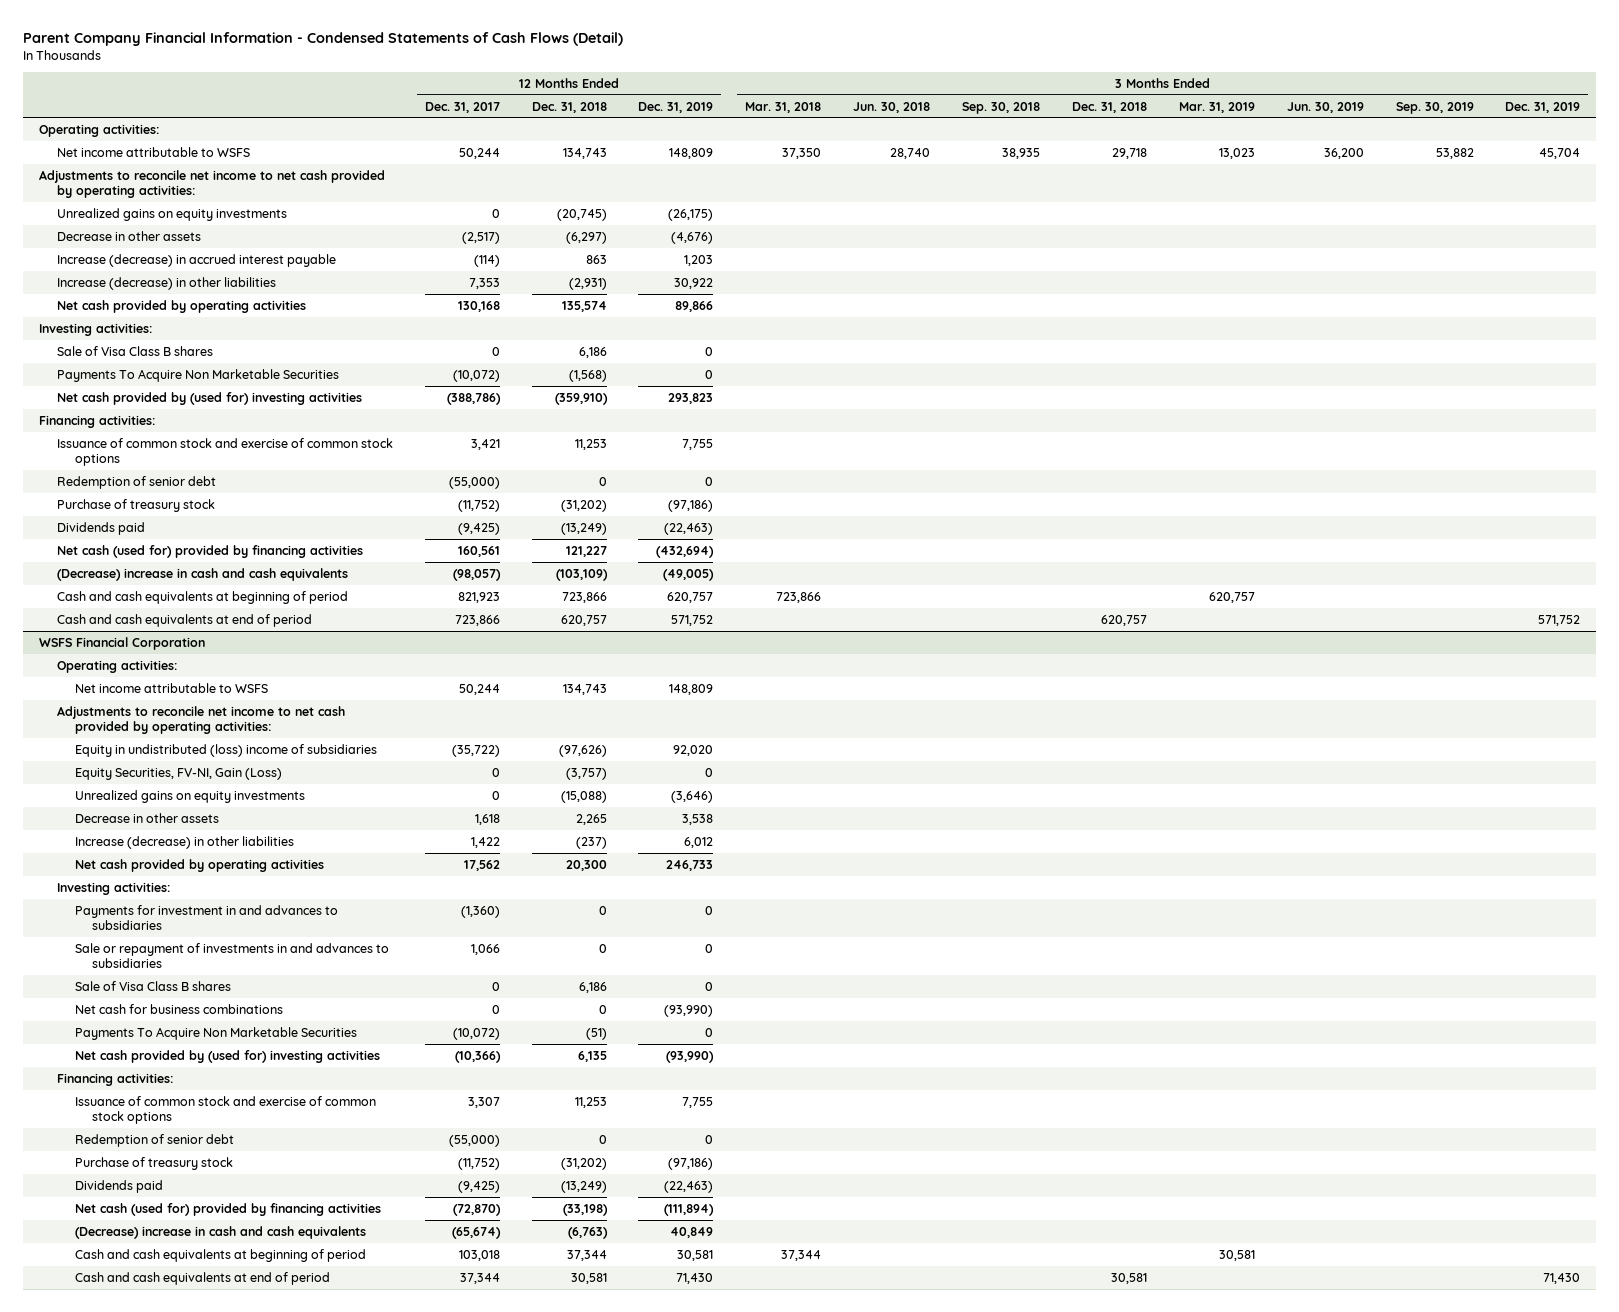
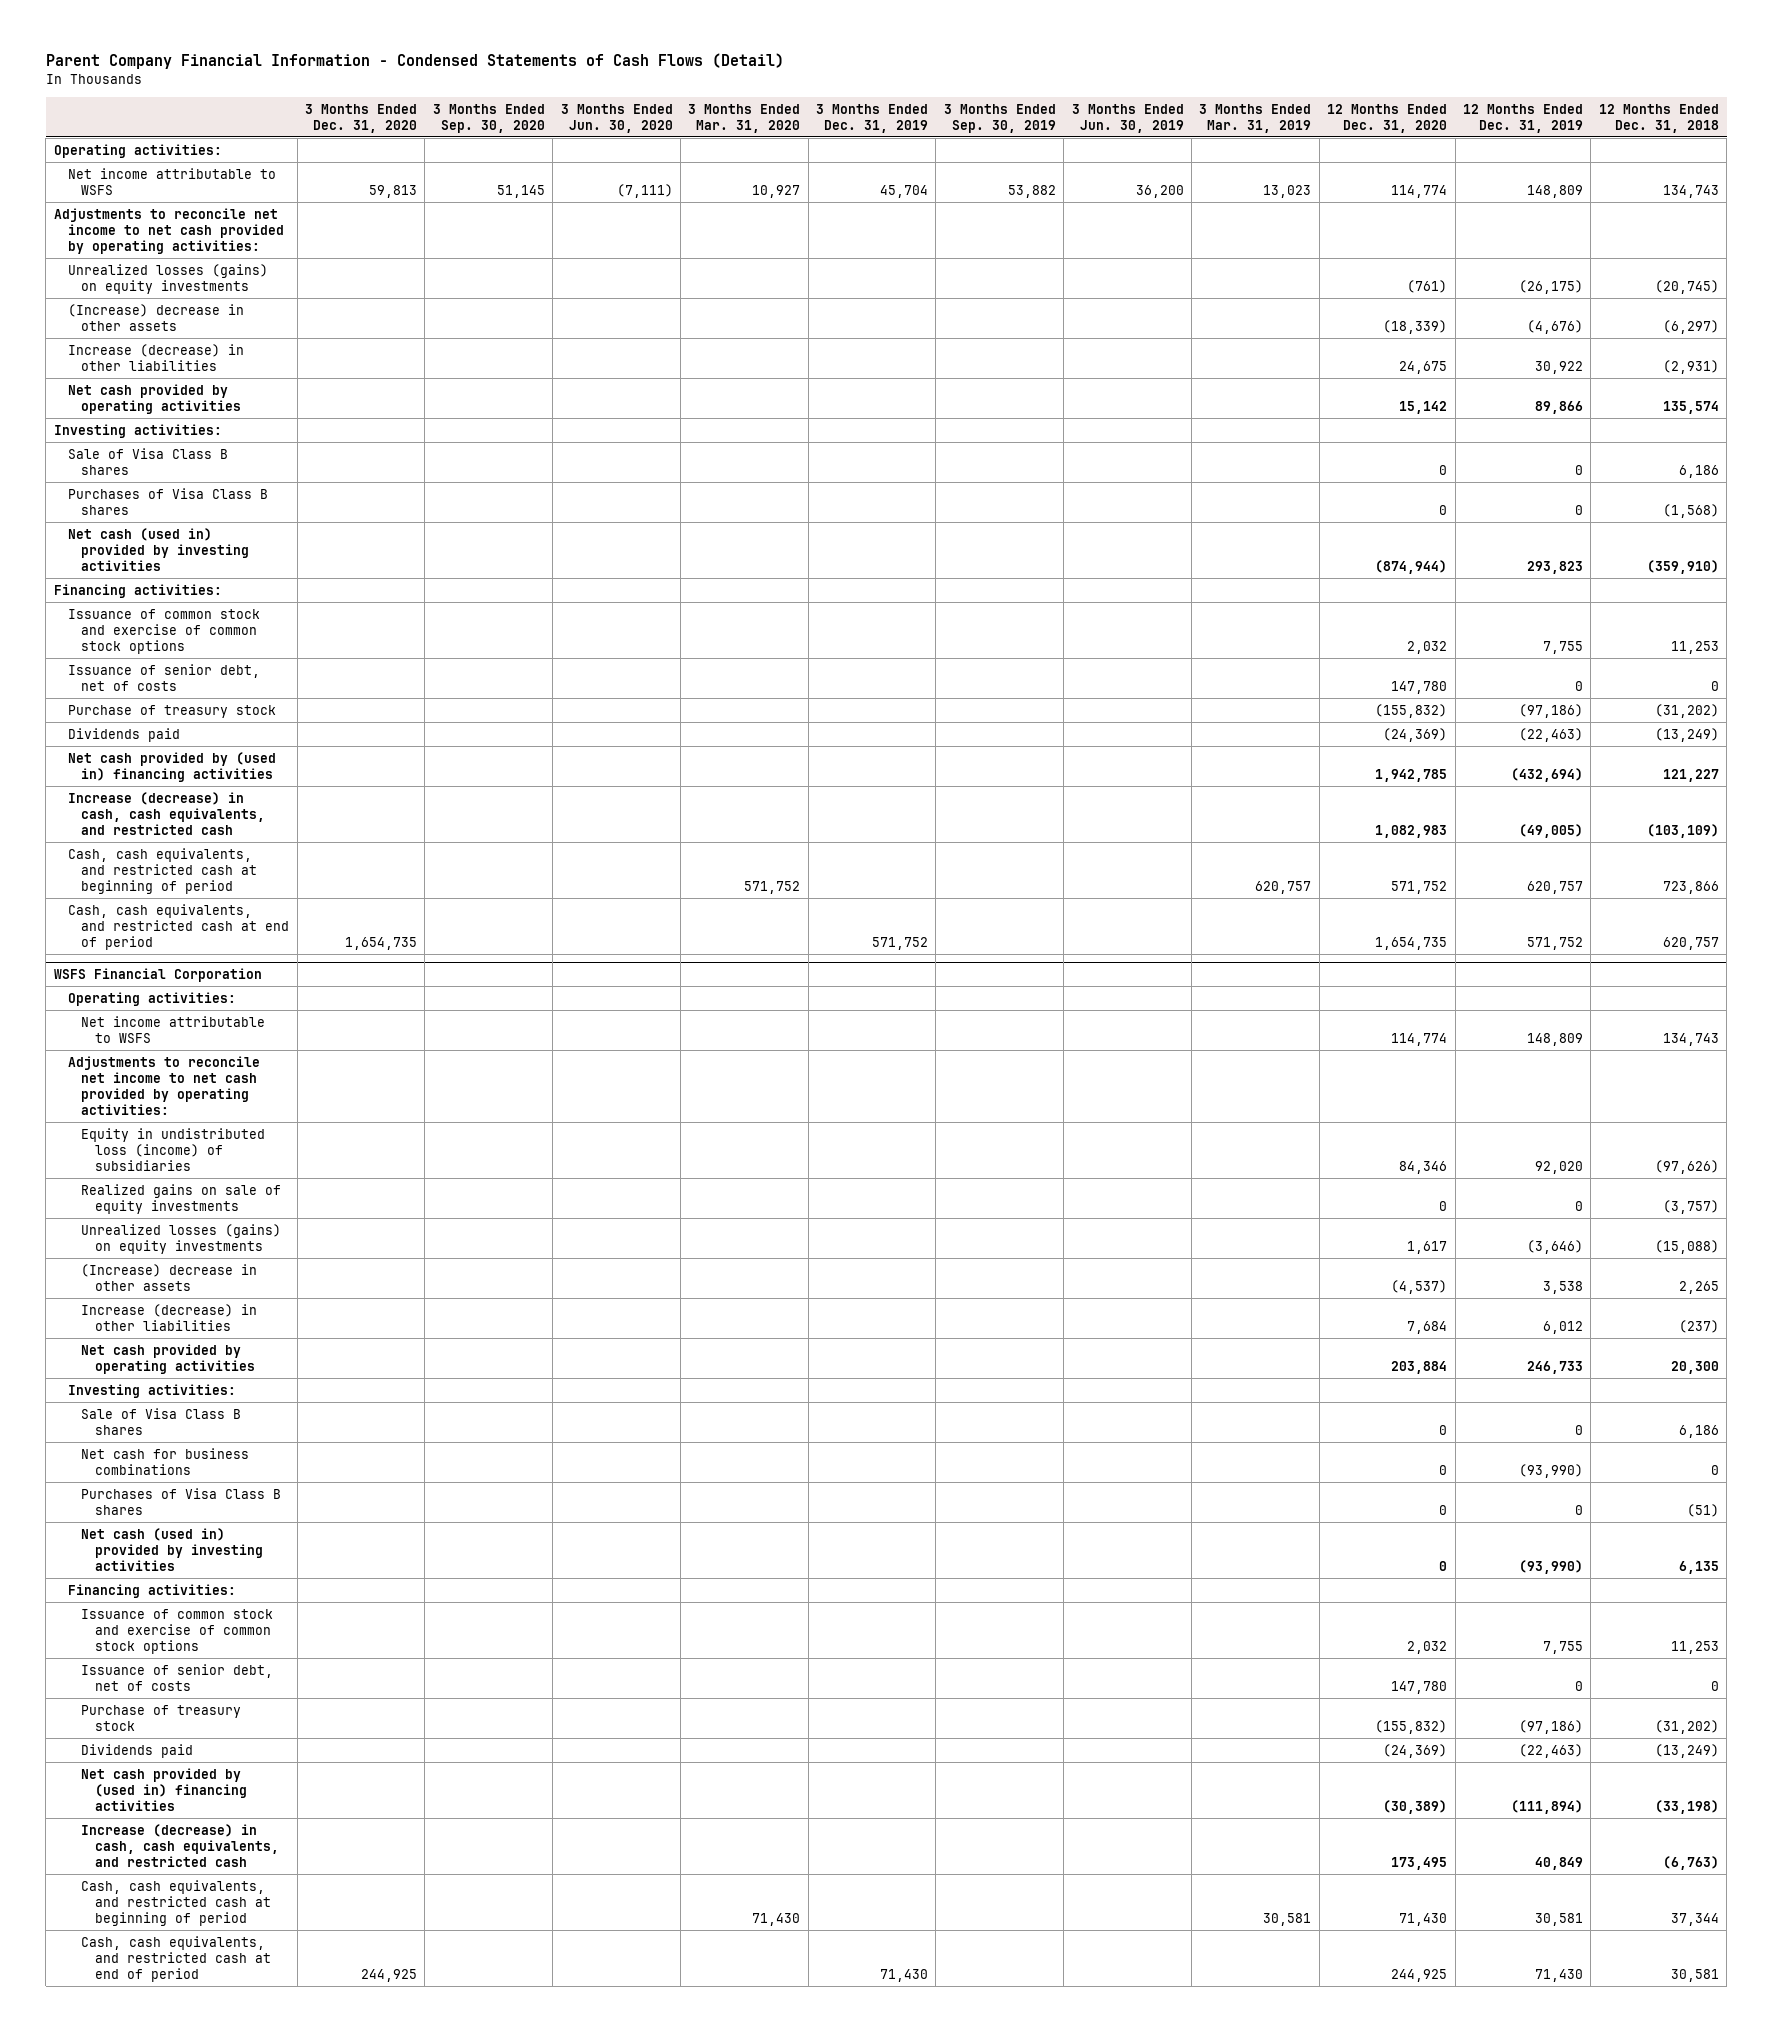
- | 12 Months Ended Dec. 31, 2017 | 12 Months Ended Dec. 31, 2018 | 12 Months Ended Dec. 31, 2019 | 3 Months Ended Mar. 31, 2018 | 3 Months Ended Jun. 30, 2018 | 3 Months Ended Sep. 30, 2018 | 3 Months Ended Dec. 31, 2018 | 3 Months Ended Mar. 31, 2019 | 3 Months Ended Jun. 30, 2019 | 3 Months Ended Sep. 30, 2019 | 3 Months Ended Dec. 31, 2019
+ | 3 Months Ended Dec. 31, 2020 | 3 Months Ended Sep. 30, 2020 | 3 Months Ended Jun. 30, 2020 | 3 Months Ended Mar. 31, 2020 | 3 Months Ended Dec. 31, 2019 | 3 Months Ended Sep. 30, 2019 | 3 Months Ended Jun. 30, 2019 | 3 Months Ended Mar. 31, 2019 | 12 Months Ended Dec. 31, 2020 | 12 Months Ended Dec. 31, 2019 | 12 Months Ended Dec. 31, 2018
- Unrealized gains on equity investments | 0 | (20,745) | (26,175) | | | | | | | |
- Decrease in other assets | (2,517) | (6,297) | (4,676) | | | | | | | |
- Increase (decrease) in accrued interest payable | (114) | 863 | 1,203 | | | | | | | |
+ Unrealized losses (gains) on equity investments | | | | | | | | | (761) | (26,175) | (20,745)
+ (Increase) decrease in other assets | | | | | | | | | (18,339) | (4,676) | (6,297)
- Payments To Acquire Non Marketable Securities | (10,072) | (1,568) | 0 | | | | | | | |
- Net cash provided by (used for) investing activities | (388,786) | (359,910) | 293,823 | | | | | | | |
+ Purchases of Visa Class B shares | | | | | | | | | 0 | 0 | (1,568)
+ Net cash (used in) provided by investing activities | | | | | | | | | (874,944) | 293,823 | (359,910)
- Redemption of senior debt | (55,000) | 0 | 0 | | | | | | | |
+ Issuance of senior debt, net of costs | | | | | | | | | 147,780 | 0 | 0
- Net cash (used for) provided by financing activities | 160,561 | 121,227 | (432,694) | | | | | | | |
- (Decrease) increase in cash and cash equivalents | (98,057) | (103,109) | (49,005) | | | | | | | |
- Cash and cash equivalents at beginning of period | 821,923 | 723,866 | 620,757 | 723,866 | | | | 620,757 | | |
- Cash and cash equivalents at end of period | 723,866 | 620,757 | 571,752 | | | | 620,757 | | | | 571,752
+ Net cash provided by (used in) financing activities | | | | | | | | | 1,942,785 | (432,694) | 121,227
+ Increase (decrease) in cash, cash equivalents, and restricted cash | | | | | | | | | 1,082,983 | (49,005) | (103,109)
+ Cash, cash equivalents, and restricted cash at beginning of period | | | | 571,752 | | | | 620,757 | 571,752 | 620,757 | 723,866
+ Cash, cash equivalents, and restricted cash at end of period | 1,654,735 | | | | 571,752 | | | | 1,654,735 | 571,752 | 620,757
@ WSFS Financial Corporation
- Equity in undistributed (loss) income of subsidiaries | (35,722) | (97,626) | 92,020 | | | | | | | |
- Equity Securities, FV-NI, Gain (Loss) | 0 | (3,757) | 0 | | | | | | | |
- Unrealized gains on equity investments | 0 | (15,088) | (3,646) | | | | | | | |
- Decrease in other assets | 1,618 | 2,265 | 3,538 | | | | | | | |
+ Equity in undistributed loss (income) of subsidiaries | | | | | | | | | 84,346 | 92,020 | (97,626)
+ Realized gains on sale of equity investments | | | | | | | | | 0 | 0 | (3,757)
+ Unrealized losses (gains) on equity investments | | | | | | | | | 1,617 | (3,646) | (15,088)
+ (Increase) decrease in other assets | | | | | | | | | (4,537) | 3,538 | 2,265
- Payments for investment in and advances to subsidiaries | (1,360) | 0 | 0 | | | | | | | |
- Sale or repayment of investments in and advances to subsidiaries | 1,066 | 0 | 0 | | | | | | | |
- Payments To Acquire Non Marketable Securities | (10,072) | (51) | 0 | | | | | | | |
- Net cash provided by (used for) investing activities | (10,366) | 6,135 | (93,990) | | | | | | | |
+ Purchases of Visa Class B shares | | | | | | | | | 0 | 0 | (51)
+ Net cash (used in) provided by investing activities | | | | | | | | | 0 | (93,990) | 6,135
- Redemption of senior debt | (55,000) | 0 | 0 | | | | | | | |
+ Issuance of senior debt, net of costs | | | | | | | | | 147,780 | 0 | 0
- Net cash (used for) provided by financing activities | (72,870) | (33,198) | (111,894) | | | | | | | |
- (Decrease) increase in cash and cash equivalents | (65,674) | (6,763) | 40,849 | | | | | | | |
- Cash and cash equivalents at beginning of period | 103,018 | 37,344 | 30,581 | 37,344 | | | | 30,581 | | |
- Cash and cash equivalents at end of period | 37,344 | 30,581 | 71,430 | | | | 30,581 | | | | 71,430
+ Net cash provided by (used in) financing activities | | | | | | | | | (30,389) | (111,894) | (33,198)
+ Increase (decrease) in cash, cash equivalents, and restricted cash | | | | | | | | | 173,495 | 40,849 | (6,763)
+ Cash, cash equivalents, and restricted cash at beginning of period | | | | 71,430 | | | | 30,581 | 71,430 | 30,581 | 37,344
+ Cash, cash equivalents, and restricted cash at end of period | 244,925 | | | | 71,430 | | | | 244,925 | 71,430 | 30,581

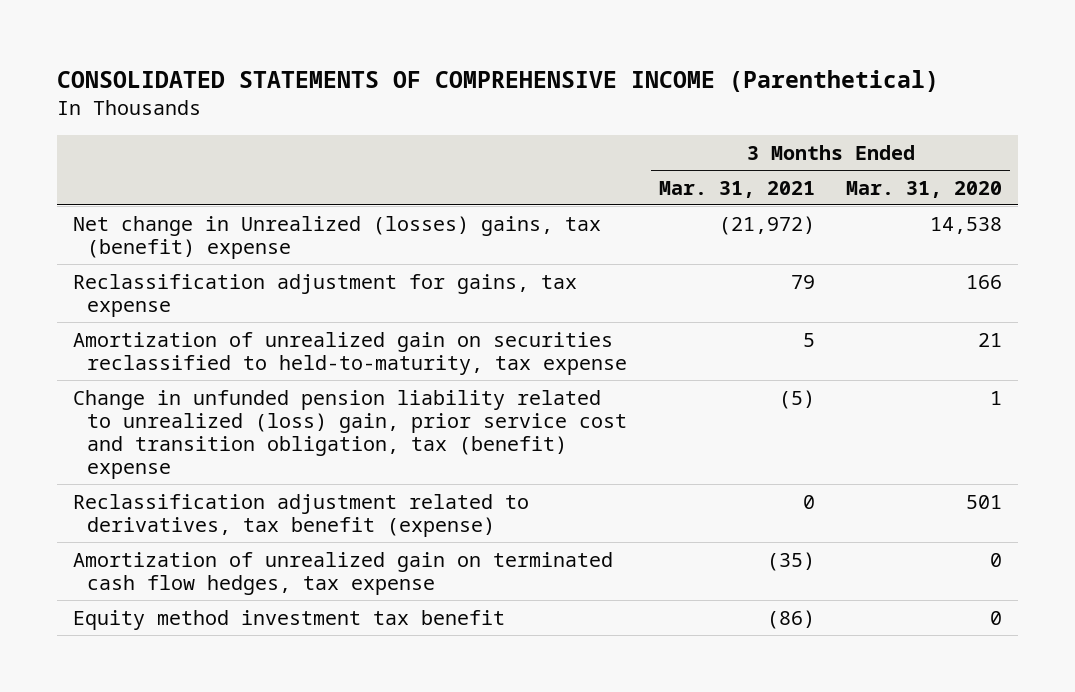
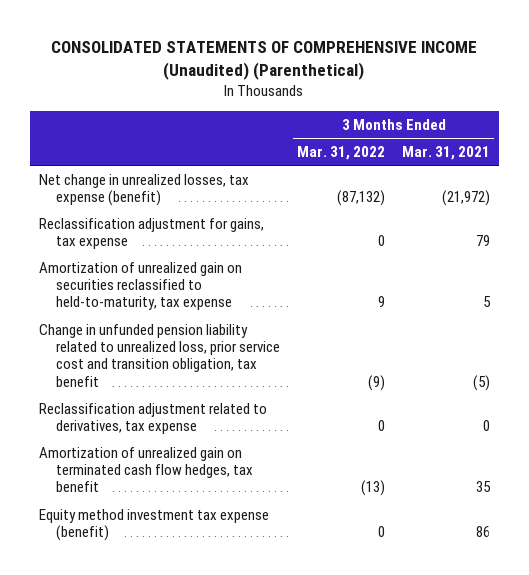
- CONSOLIDATED STATEMENTS OF COMPREHENSIVE INCOME (Parenthetical)
+ CONSOLIDATED STATEMENTS OF COMPREHENSIVE INCOME (Unaudited) (Parenthetical)
- | 3 Months Ended Mar. 31, 2021 | 3 Months Ended Mar. 31, 2020
+ | 3 Months Ended Mar. 31, 2022 | 3 Months Ended Mar. 31, 2021
- Net change in Unrealized (losses) gains, tax (benefit) expense | (21,972) | 14,538
+ Net change in unrealized losses, tax expense (benefit) | (87,132) | (21,972)
- Change in unfunded pension liability related to unrealized (loss) gain, prior service cost and transition obligation, tax (benefit) expense | (5) | 1
- Reclassification adjustment related to derivatives, tax benefit (expense) | 0 | 501
- Amortization of unrealized gain on terminated cash flow hedges, tax expense | (35) | 0
- Equity method investment tax benefit | (86) | 0
+ Change in unfunded pension liability related to unrealized loss, prior service cost and transition obligation, tax benefit | (9) | (5)
+ Reclassification adjustment related to derivatives, tax expense | 0 | 0
+ Amortization of unrealized gain on terminated cash flow hedges, tax benefit | (13) | 35
+ Equity method investment tax expense (benefit) | 0 | 86

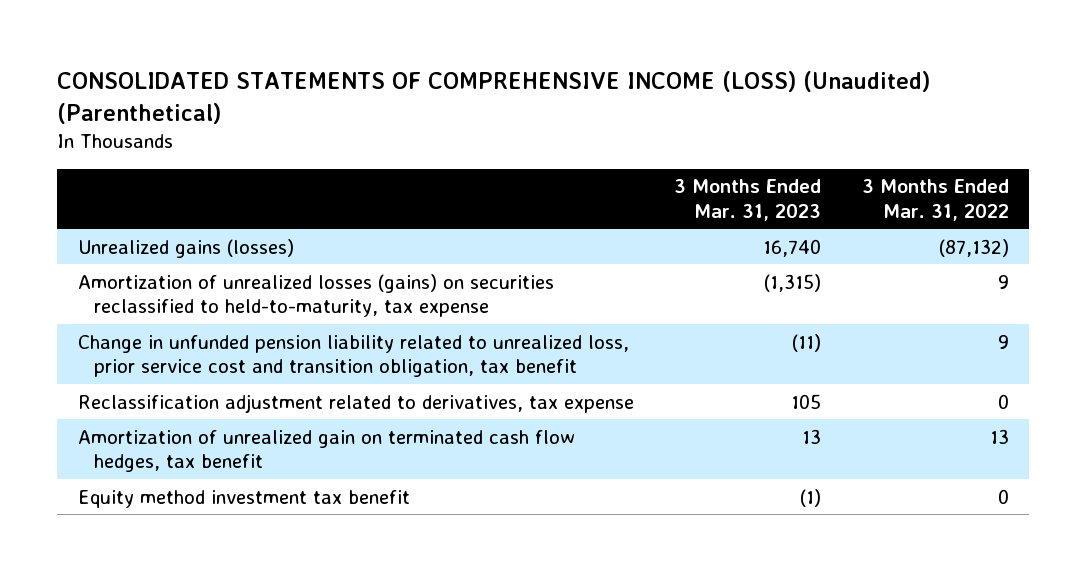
- CONSOLIDATED STATEMENTS OF COMPREHENSIVE INCOME (Unaudited) (Parenthetical)
+ CONSOLIDATED STATEMENTS OF COMPREHENSIVE INCOME (LOSS) (Unaudited) (Parenthetical)
- | 3 Months Ended Mar. 31, 2022 | 3 Months Ended Mar. 31, 2021
+ | 3 Months Ended Mar. 31, 2023 | 3 Months Ended Mar. 31, 2022
- Net change in unrealized losses, tax expense (benefit) | (87,132) | (21,972)
- Reclassification adjustment for gains, tax expense | 0 | 79
- Amortization of unrealized gain on securities reclassified to held-to-maturity, tax expense | 9 | 5
- Change in unfunded pension liability related to unrealized loss, prior service cost and transition obligation, tax benefit | (9) | (5)
+ Unrealized gains (losses) | 16,740 | (87,132)
+ Amortization of unrealized losses (gains) on securities reclassified to held-to-maturity, tax expense | (1,315) | 9
+ Change in unfunded pension liability related to unrealized loss, prior service cost and transition obligation, tax benefit | (11) | 9
- Amortization of unrealized gain on terminated cash flow hedges, tax benefit | (13) | 35
- Equity method investment tax expense (benefit) | 0 | 86
+ Amortization of unrealized gain on terminated cash flow hedges, tax benefit | 13 | 13
+ Equity method investment tax benefit | (1) | 0

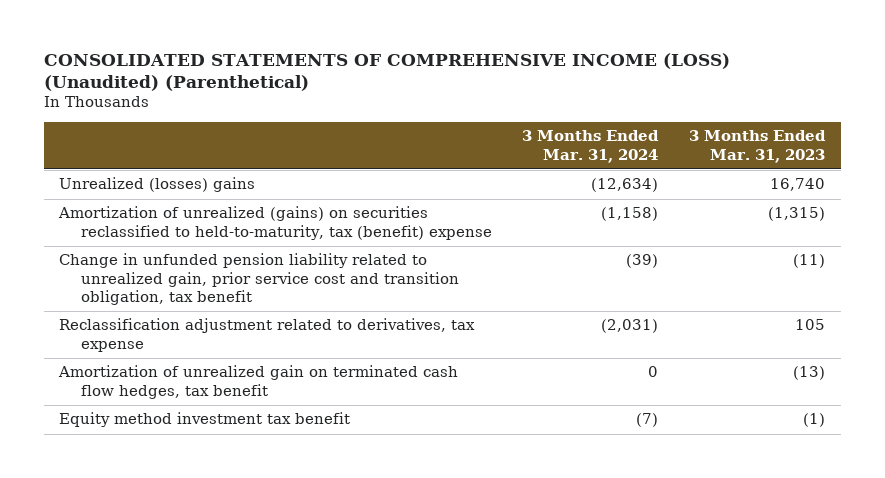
- | 3 Months Ended Mar. 31, 2023 | 3 Months Ended Mar. 31, 2022
+ | 3 Months Ended Mar. 31, 2024 | 3 Months Ended Mar. 31, 2023
- Unrealized gains (losses) | 16,740 | (87,132)
- Amortization of unrealized losses (gains) on securities reclassified to held-to-maturity, tax expense | (1,315) | 9
- Change in unfunded pension liability related to unrealized loss, prior service cost and transition obligation, tax benefit | (11) | 9
+ Unrealized (losses) gains | (12,634) | 16,740
+ Amortization of unrealized (gains) on securities reclassified to held-to-maturity, tax (benefit) expense | (1,158) | (1,315)
+ Change in unfunded pension liability related to unrealized gain, prior service cost and transition obligation, tax benefit | (39) | (11)
- Amortization of unrealized gain on terminated cash flow hedges, tax benefit | 13 | 13
+ Amortization of unrealized gain on terminated cash flow hedges, tax benefit | 0 | (13)

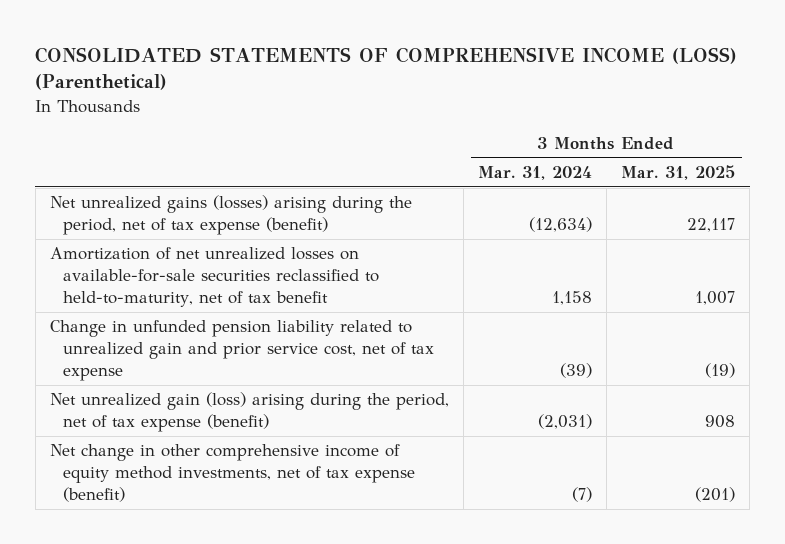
- CONSOLIDATED STATEMENTS OF COMPREHENSIVE INCOME (LOSS) (Unaudited) (Parenthetical)
+ CONSOLIDATED STATEMENTS OF COMPREHENSIVE INCOME (LOSS) (Parenthetical)
- | 3 Months Ended Mar. 31, 2024 | 3 Months Ended Mar. 31, 2023
+ | 3 Months Ended Mar. 31, 2024 | 3 Months Ended Mar. 31, 2025
- Unrealized (losses) gains | (12,634) | 16,740
- Amortization of unrealized (gains) on securities reclassified to held-to-maturity, tax (benefit) expense | (1,158) | (1,315)
- Change in unfunded pension liability related to unrealized gain, prior service cost and transition obligation, tax benefit | (39) | (11)
- Reclassification adjustment related to derivatives, tax expense | (2,031) | 105
- Amortization of unrealized gain on terminated cash flow hedges, tax benefit | 0 | (13)
- Equity method investment tax benefit | (7) | (1)
+ Net unrealized gains (losses) arising during the period, net of tax expense (benefit) | (12,634) | 22,117
+ Amortization of net unrealized losses on available-for-sale securities reclassified to held-to-maturity, net of tax benefit | 1,158 | 1,007
+ Change in unfunded pension liability related to unrealized gain and prior service cost, net of tax expense | (39) | (19)
+ Net unrealized gain (loss) arising during the period, net of tax expense (benefit) | (2,031) | 908
+ Net change in other comprehensive income of equity method investments, net of tax expense (benefit) | (7) | (201)

